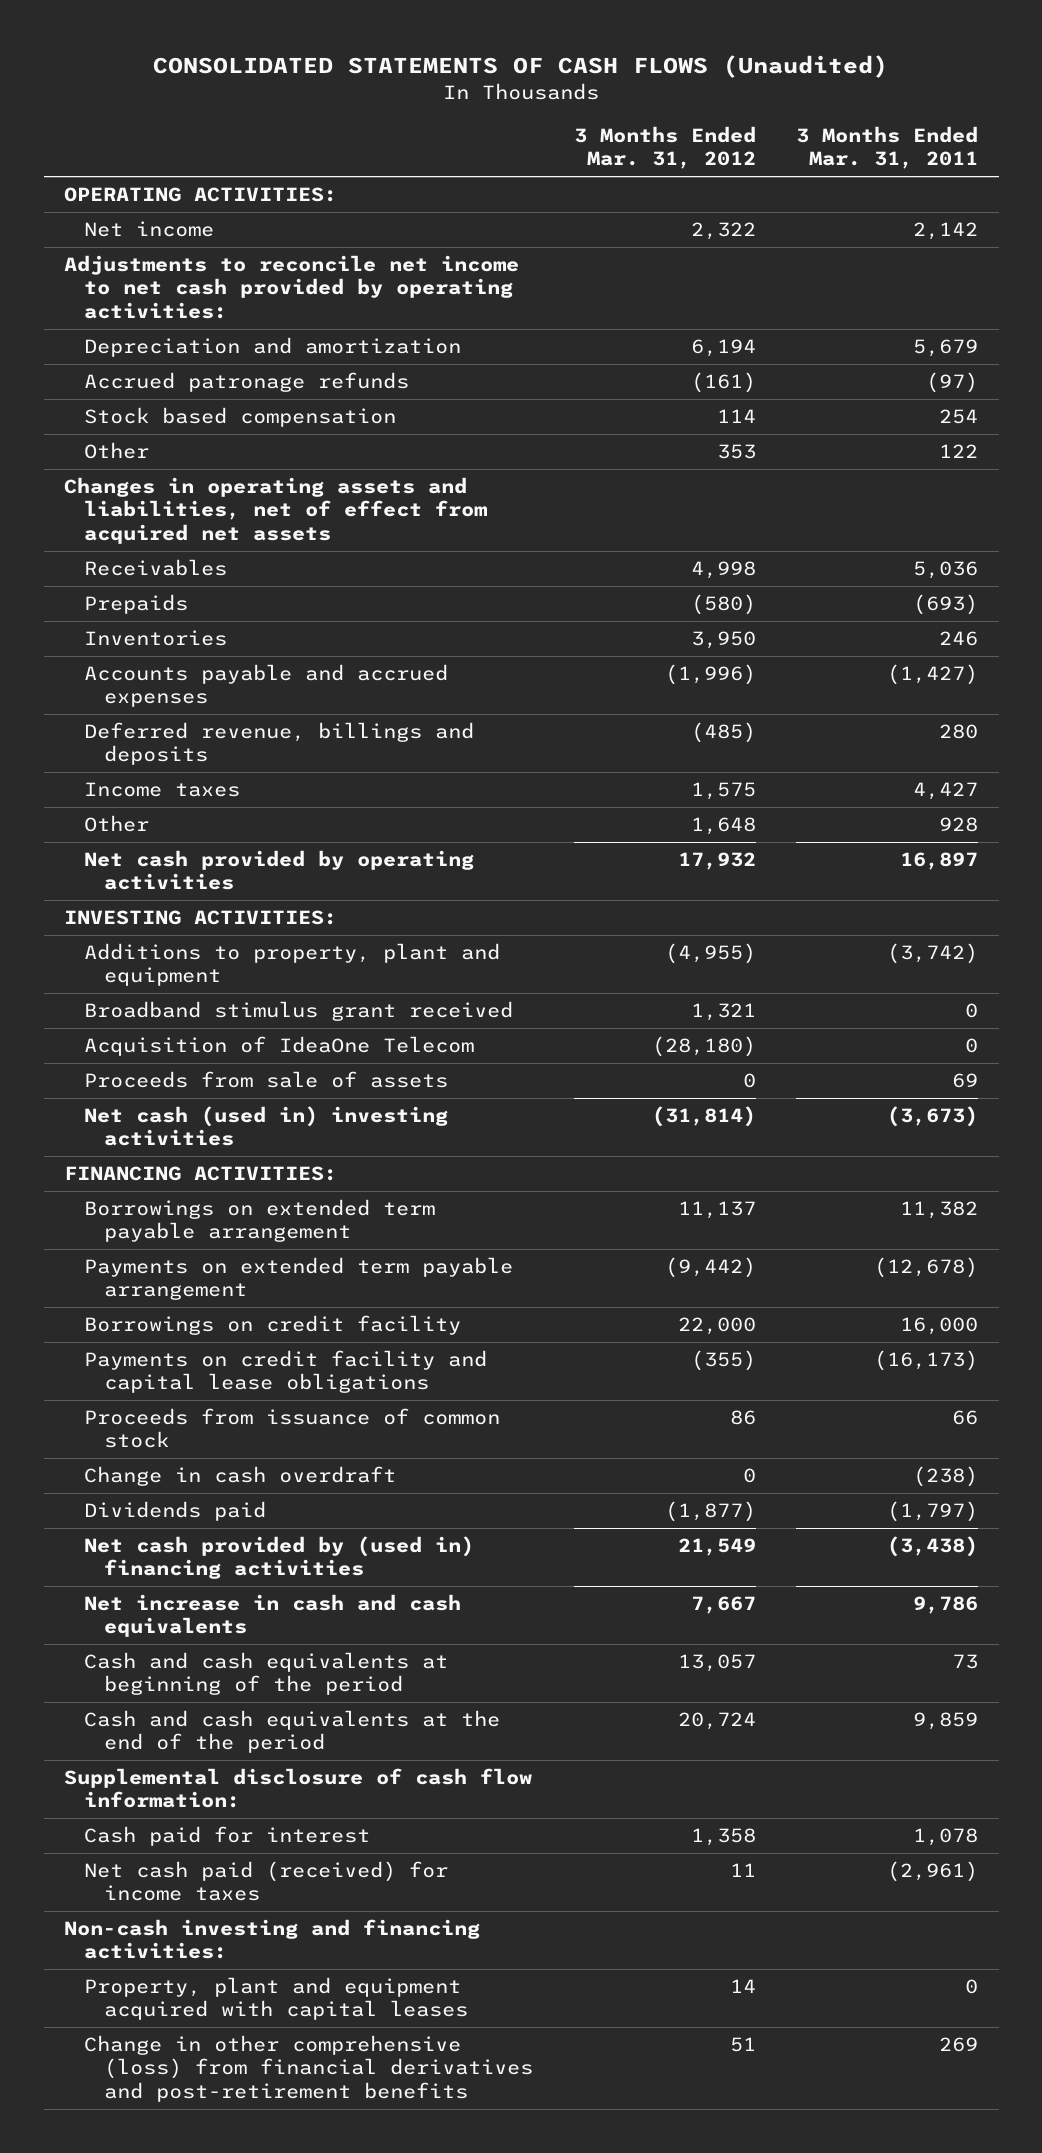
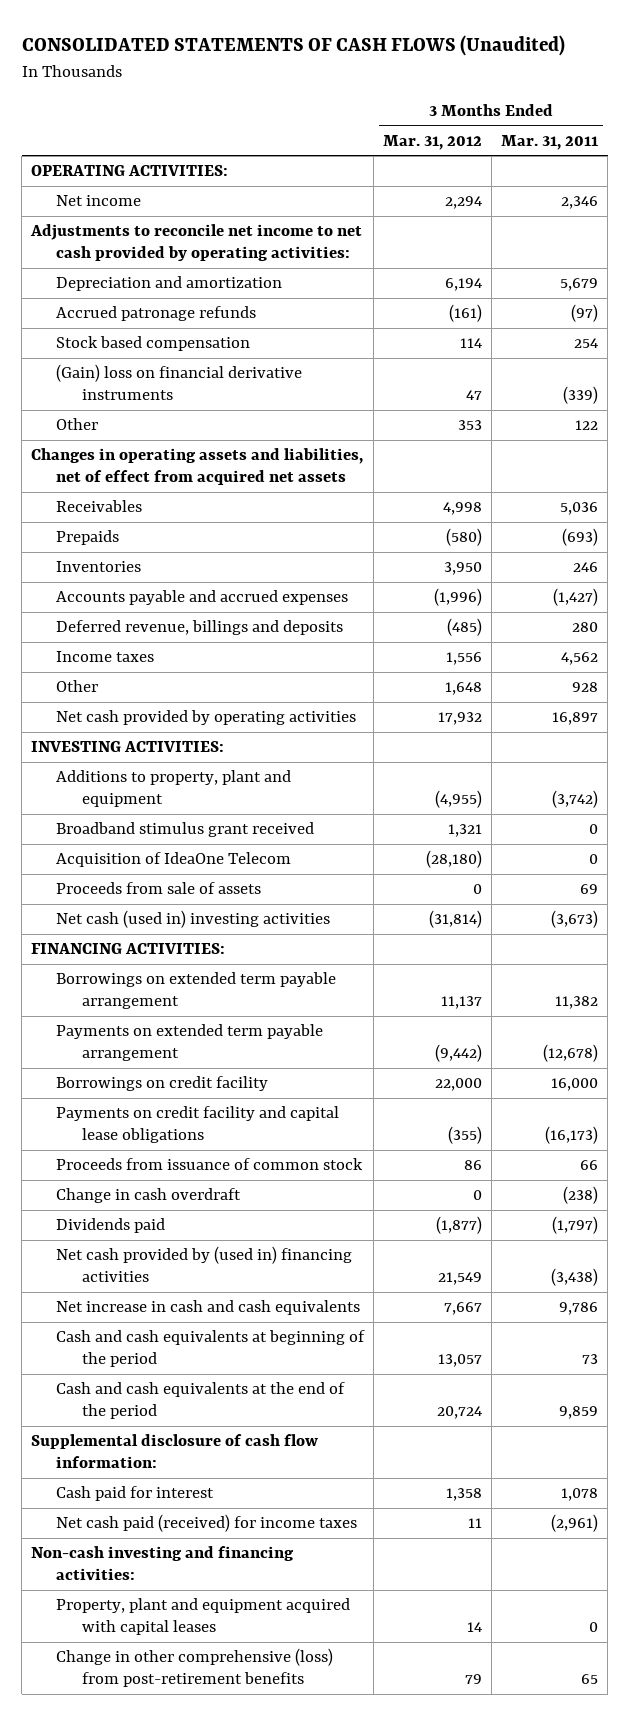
- Net income | 2,322 | 2,142
+ Net income | 2,294 | 2,346
+ (Gain) loss on financial derivative instruments | 47 | (339)
- Income taxes | 1,575 | 4,427
+ Income taxes | 1,556 | 4,562
- Change in other comprehensive (loss) from financial derivatives and post-retirement benefits | 51 | 269
+ Change in other comprehensive (loss) from post-retirement benefits | 79 | 65

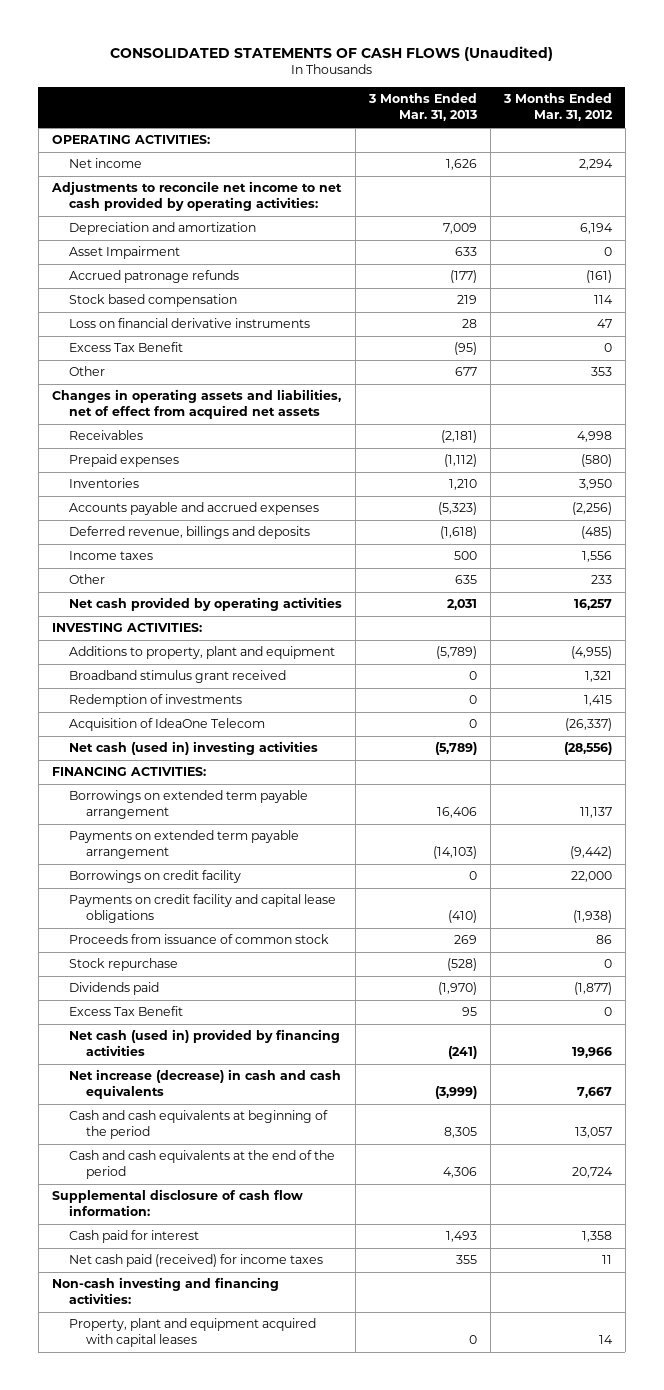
- | 3 Months Ended Mar. 31, 2012 | 3 Months Ended Mar. 31, 2011
+ | 3 Months Ended Mar. 31, 2013 | 3 Months Ended Mar. 31, 2012
+ Asset Impairment | 633 | 0
- (Gain) loss on financial derivative instruments | 47 | (339)
+ Loss on financial derivative instruments | 28 | 47
+ Excess Tax Benefit | (95) | 0
- Prepaids | (580) | (693)
+ Prepaid expenses | (1,112) | (580)
- Accounts payable and accrued expenses | (1,996) | (1,427)
+ Accounts payable and accrued expenses | (5,323) | (2,256)
- Other | 1,648 | 928
- Net cash provided by operating activities | 17,932 | 16,897
+ Other | 635 | 233
+ Net cash provided by operating activities | 2,031 | 16,257
- Acquisition of IdeaOne Telecom | (28,180) | 0
- Proceeds from sale of assets | 0 | 69
- Net cash (used in) investing activities | (31,814) | (3,673)
+ Redemption of investments | 0 | 1,415
+ Acquisition of IdeaOne Telecom | 0 | (26,337)
+ Net cash (used in) investing activities | (5,789) | (28,556)
- Payments on credit facility and capital lease obligations | (355) | (16,173)
+ Payments on credit facility and capital lease obligations | (410) | (1,938)
- Change in cash overdraft | 0 | (238)
+ Stock repurchase | (528) | 0
- Net cash provided by (used in) financing activities | 21,549 | (3,438)
- Net increase in cash and cash equivalents | 7,667 | 9,786
+ Excess Tax Benefit | 95 | 0
+ Net cash (used in) provided by financing activities | (241) | 19,966
+ Net increase (decrease) in cash and cash equivalents | (3,999) | 7,667
- Change in other comprehensive (loss) from post-retirement benefits | 79 | 65

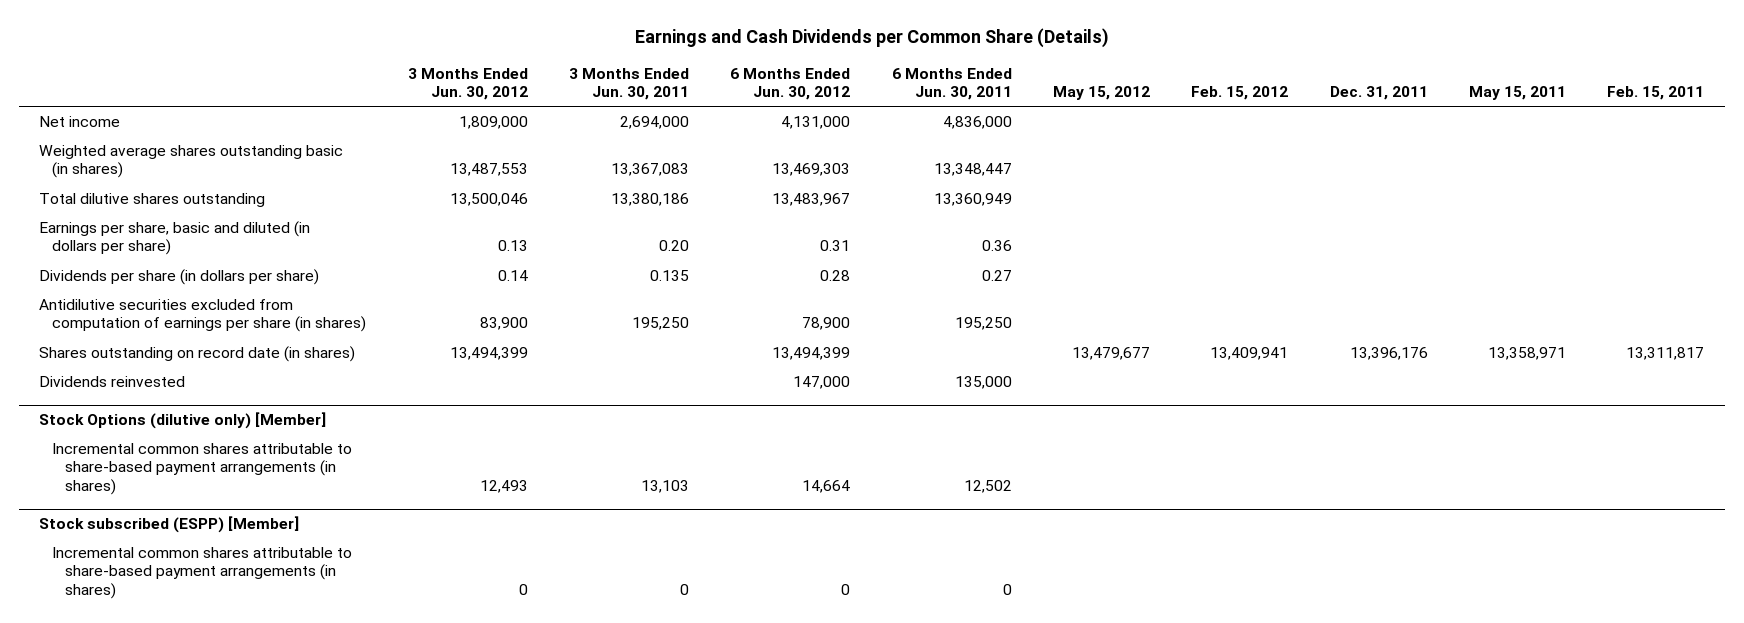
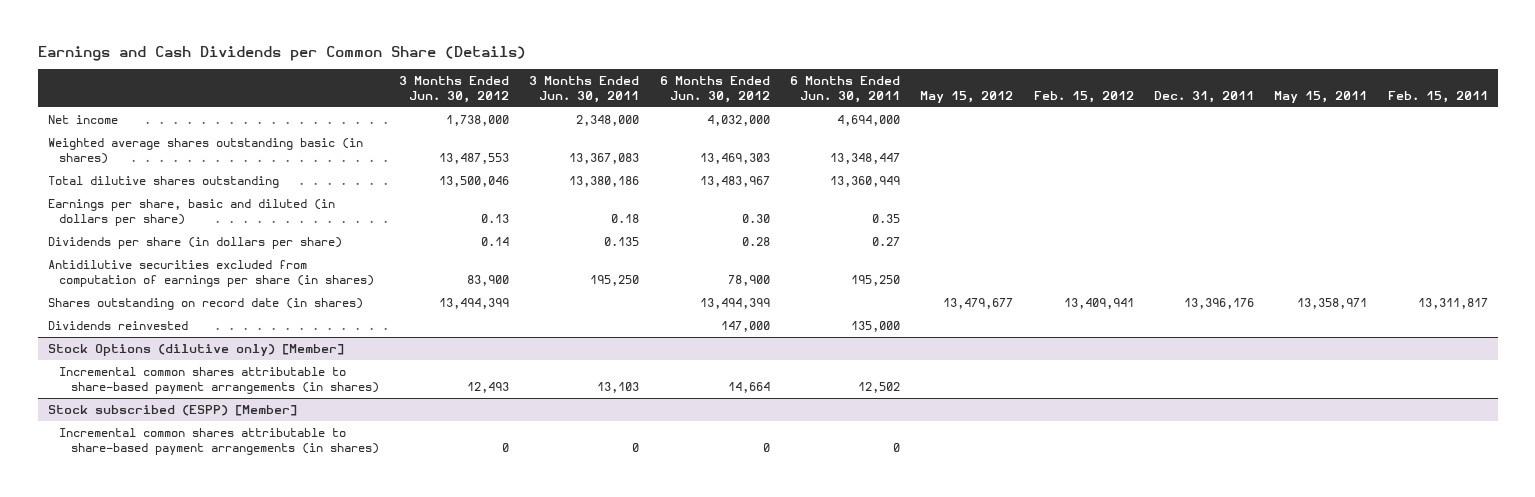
- Net income | 1,809,000 | 2,694,000 | 4,131,000 | 4,836,000 | | | | |
+ Net income | 1,738,000 | 2,348,000 | 4,032,000 | 4,694,000 | | | | |
- Earnings per share, basic and diluted (in dollars per share) | 0.13 | 0.20 | 0.31 | 0.36 | | | | |
+ Earnings per share, basic and diluted (in dollars per share) | 0.13 | 0.18 | 0.30 | 0.35 | | | | |

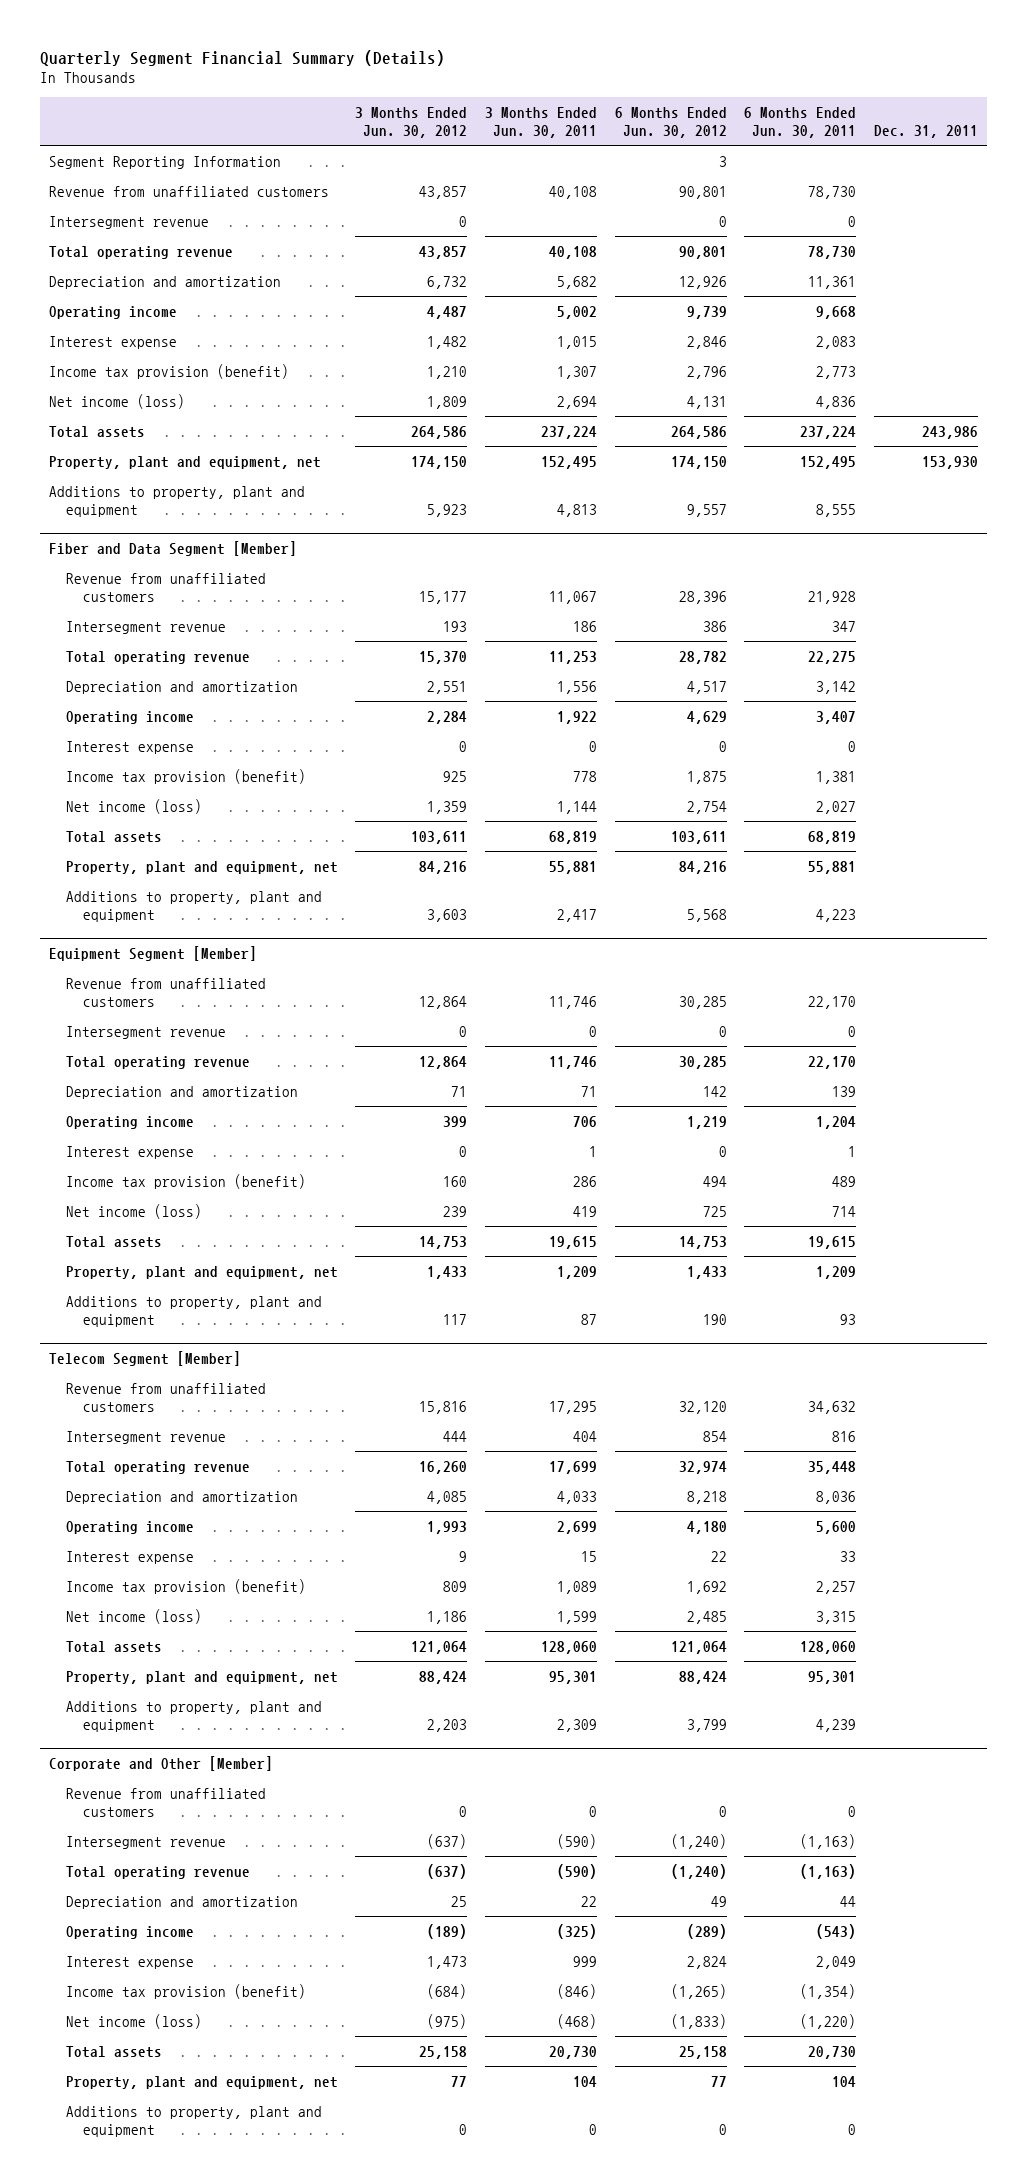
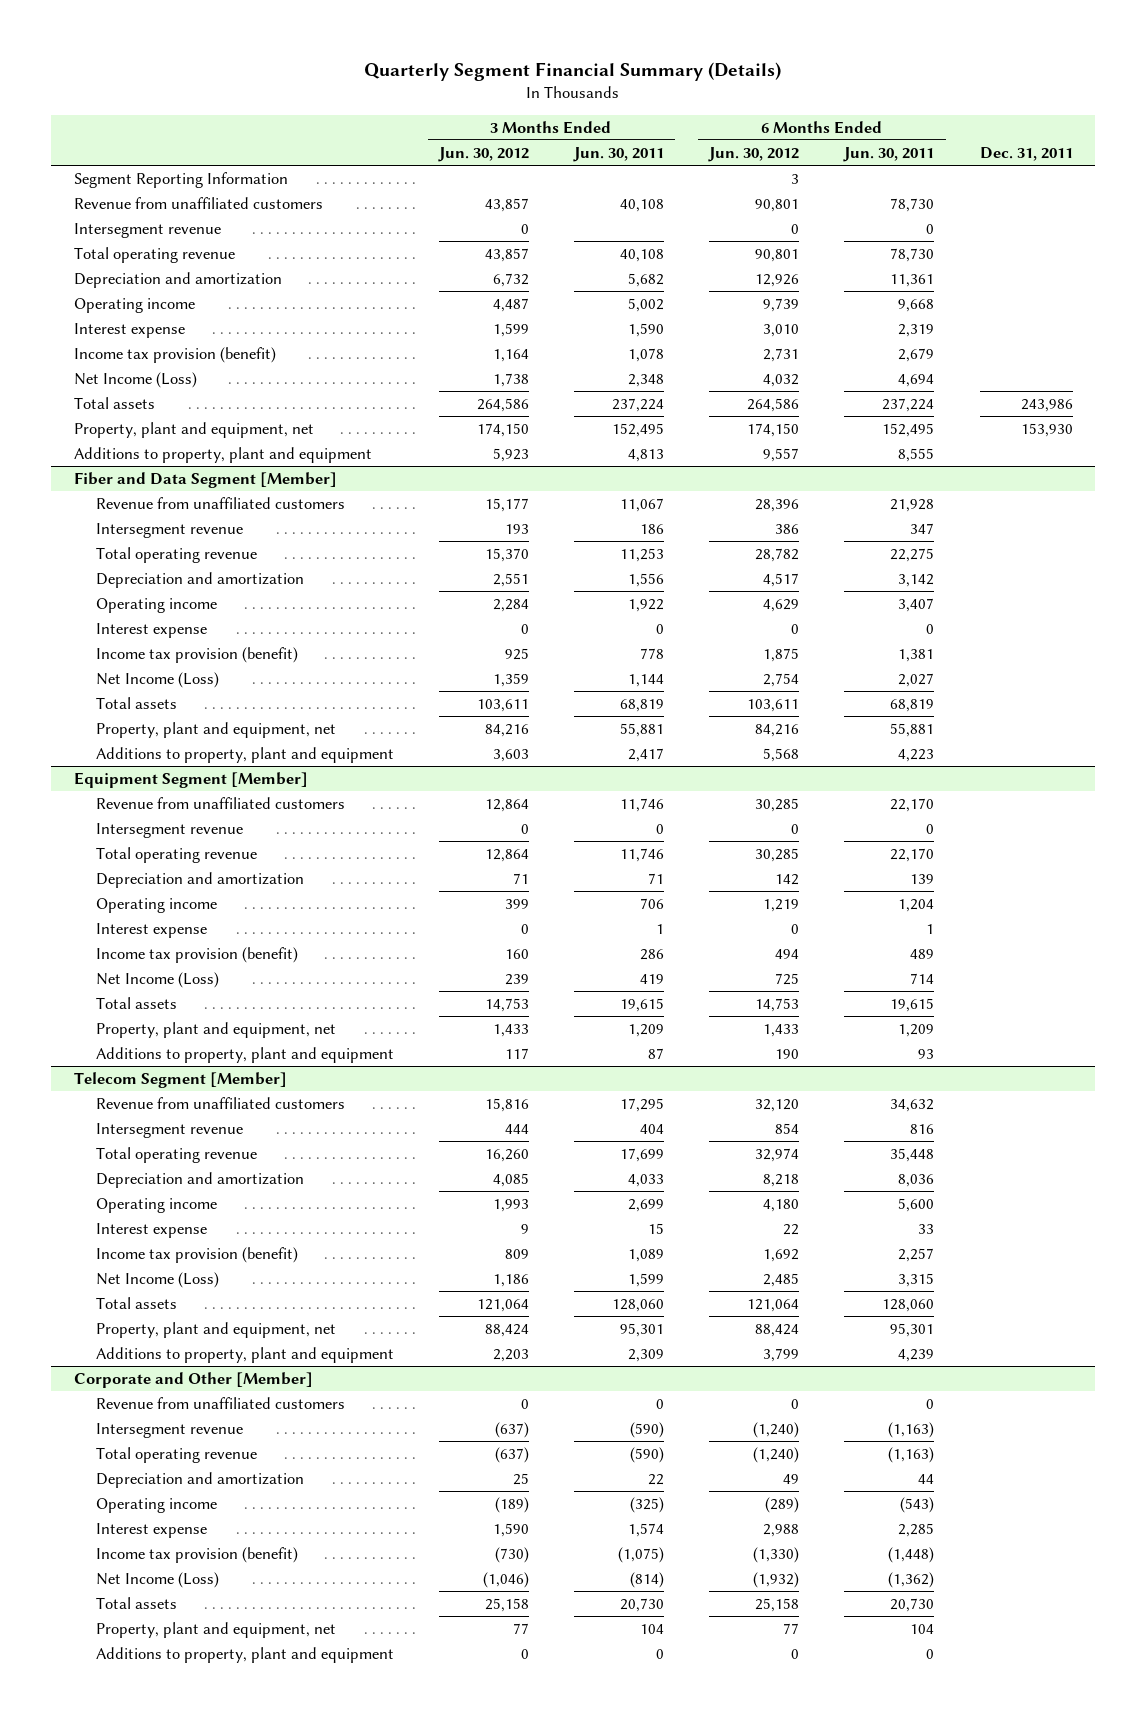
- Interest expense | 1,482 | 1,015 | 2,846 | 2,083 |
- Income tax provision (benefit) | 1,210 | 1,307 | 2,796 | 2,773 |
- Net income (loss) | 1,809 | 2,694 | 4,131 | 4,836 |
+ Interest expense | 1,599 | 1,590 | 3,010 | 2,319 |
+ Income tax provision (benefit) | 1,164 | 1,078 | 2,731 | 2,679 |
+ Net Income (Loss) | 1,738 | 2,348 | 4,032 | 4,694 |
@ Fiber and Data Segment [Member]
- Net income (loss) | 1,359 | 1,144 | 2,754 | 2,027 |
+ Net Income (Loss) | 1,359 | 1,144 | 2,754 | 2,027 |
@ Equipment Segment [Member]
- Net income (loss) | 239 | 419 | 725 | 714 |
+ Net Income (Loss) | 239 | 419 | 725 | 714 |
@ Telecom Segment [Member]
- Net income (loss) | 1,186 | 1,599 | 2,485 | 3,315 |
+ Net Income (Loss) | 1,186 | 1,599 | 2,485 | 3,315 |
@ Corporate and Other [Member]
- Interest expense | 1,473 | 999 | 2,824 | 2,049 |
- Income tax provision (benefit) | (684) | (846) | (1,265) | (1,354) |
- Net income (loss) | (975) | (468) | (1,833) | (1,220) |
+ Interest expense | 1,590 | 1,574 | 2,988 | 2,285 |
+ Income tax provision (benefit) | (730) | (1,075) | (1,330) | (1,448) |
+ Net Income (Loss) | (1,046) | (814) | (1,932) | (1,362) |

